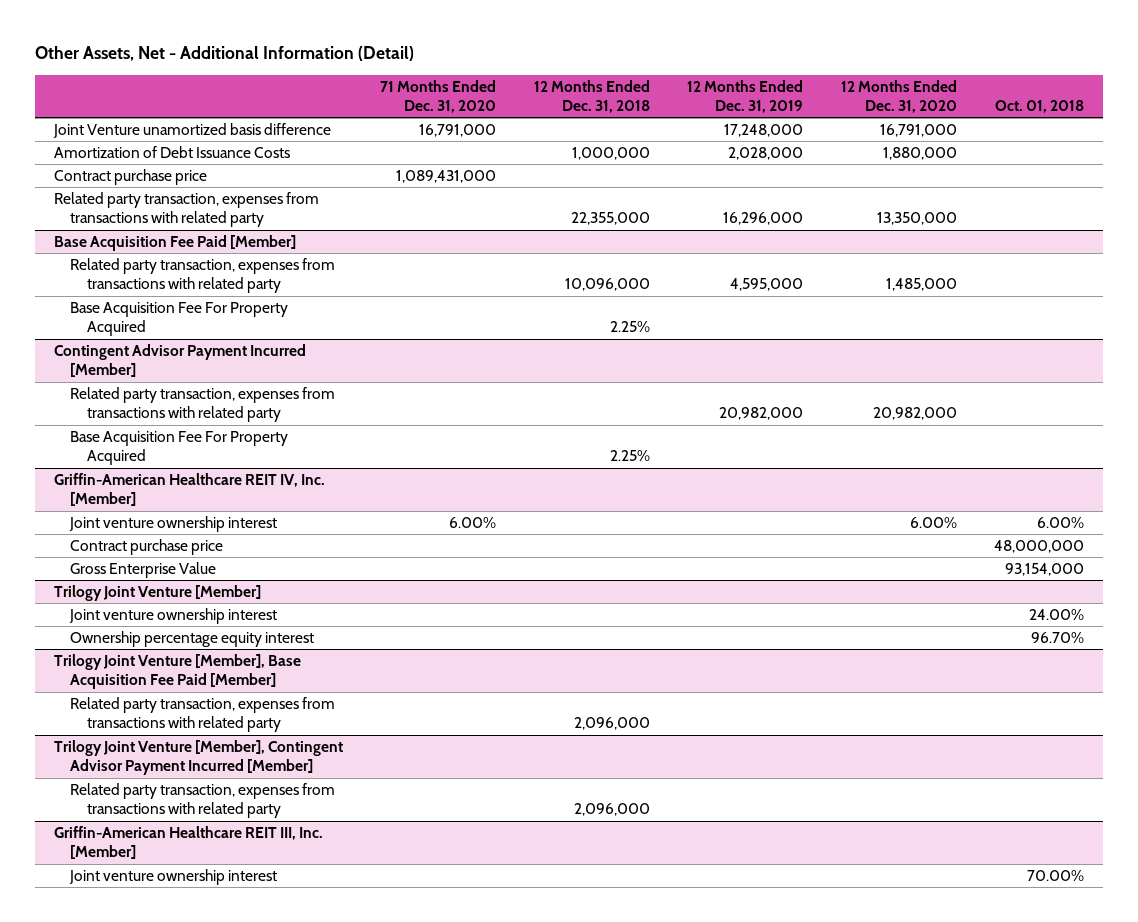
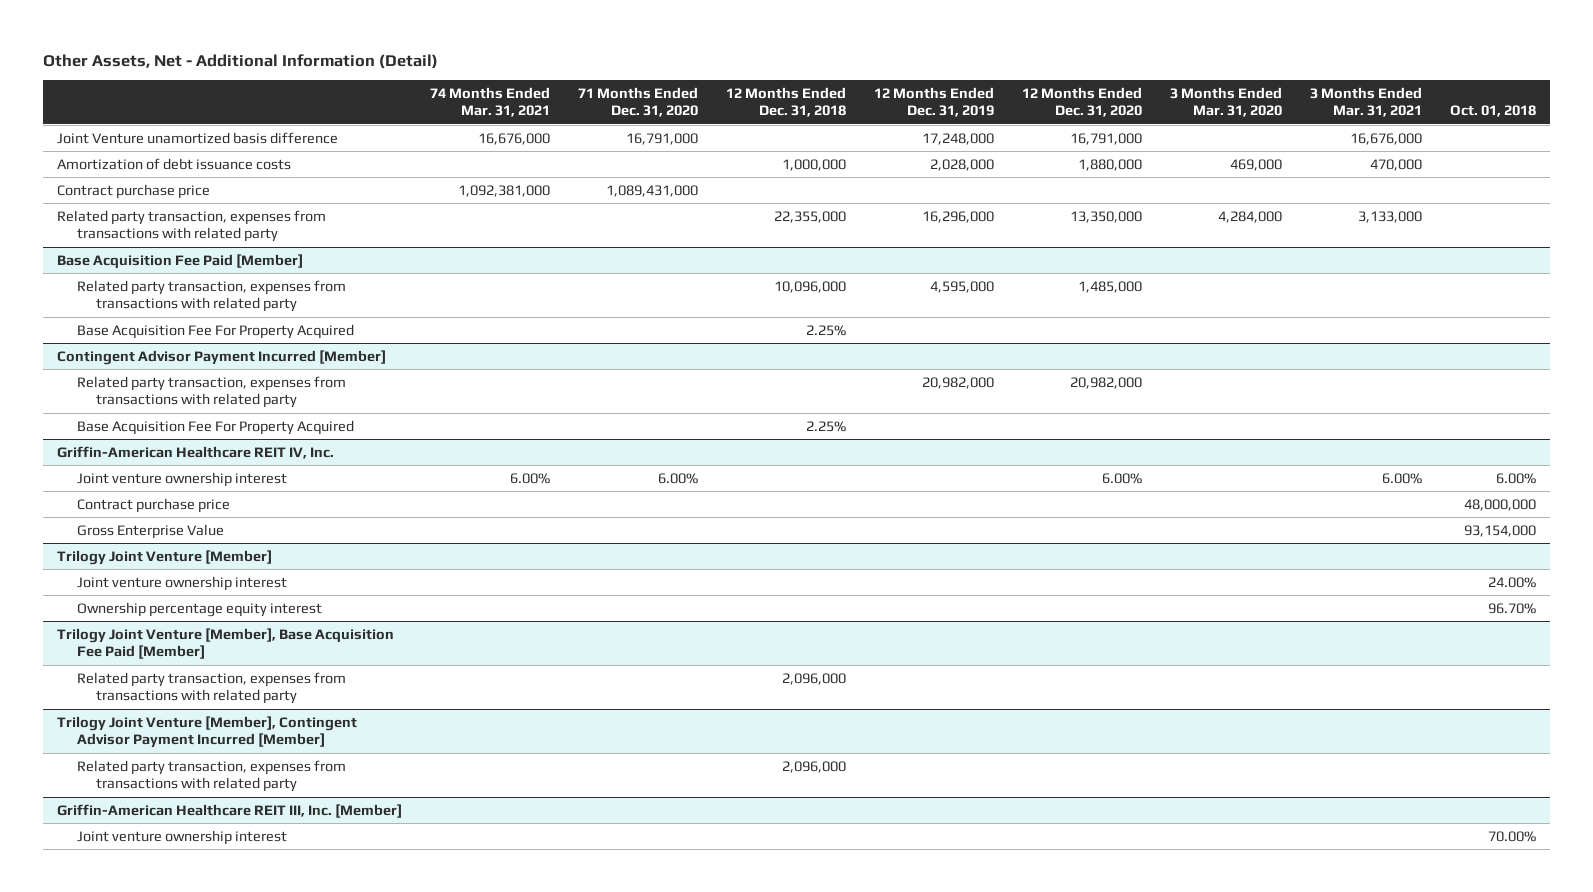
- | 71 Months Ended Dec. 31, 2020 | 12 Months Ended Dec. 31, 2018 | 12 Months Ended Dec. 31, 2019 | 12 Months Ended Dec. 31, 2020 | Oct. 01, 2018
+ | 74 Months Ended Mar. 31, 2021 | 71 Months Ended Dec. 31, 2020 | 12 Months Ended Dec. 31, 2018 | 12 Months Ended Dec. 31, 2019 | 12 Months Ended Dec. 31, 2020 | 3 Months Ended Mar. 31, 2020 | 3 Months Ended Mar. 31, 2021 | Oct. 01, 2018
- Amortization of Debt Issuance Costs | | 1,000,000 | 2,028,000 | 1,880,000 |
+ Amortization of debt issuance costs | | | 1,000,000 | 2,028,000 | 1,880,000 | 469,000 | 470,000 |
- Griffin-American Healthcare REIT IV, Inc. [Member]
+ Griffin-American Healthcare REIT IV, Inc.

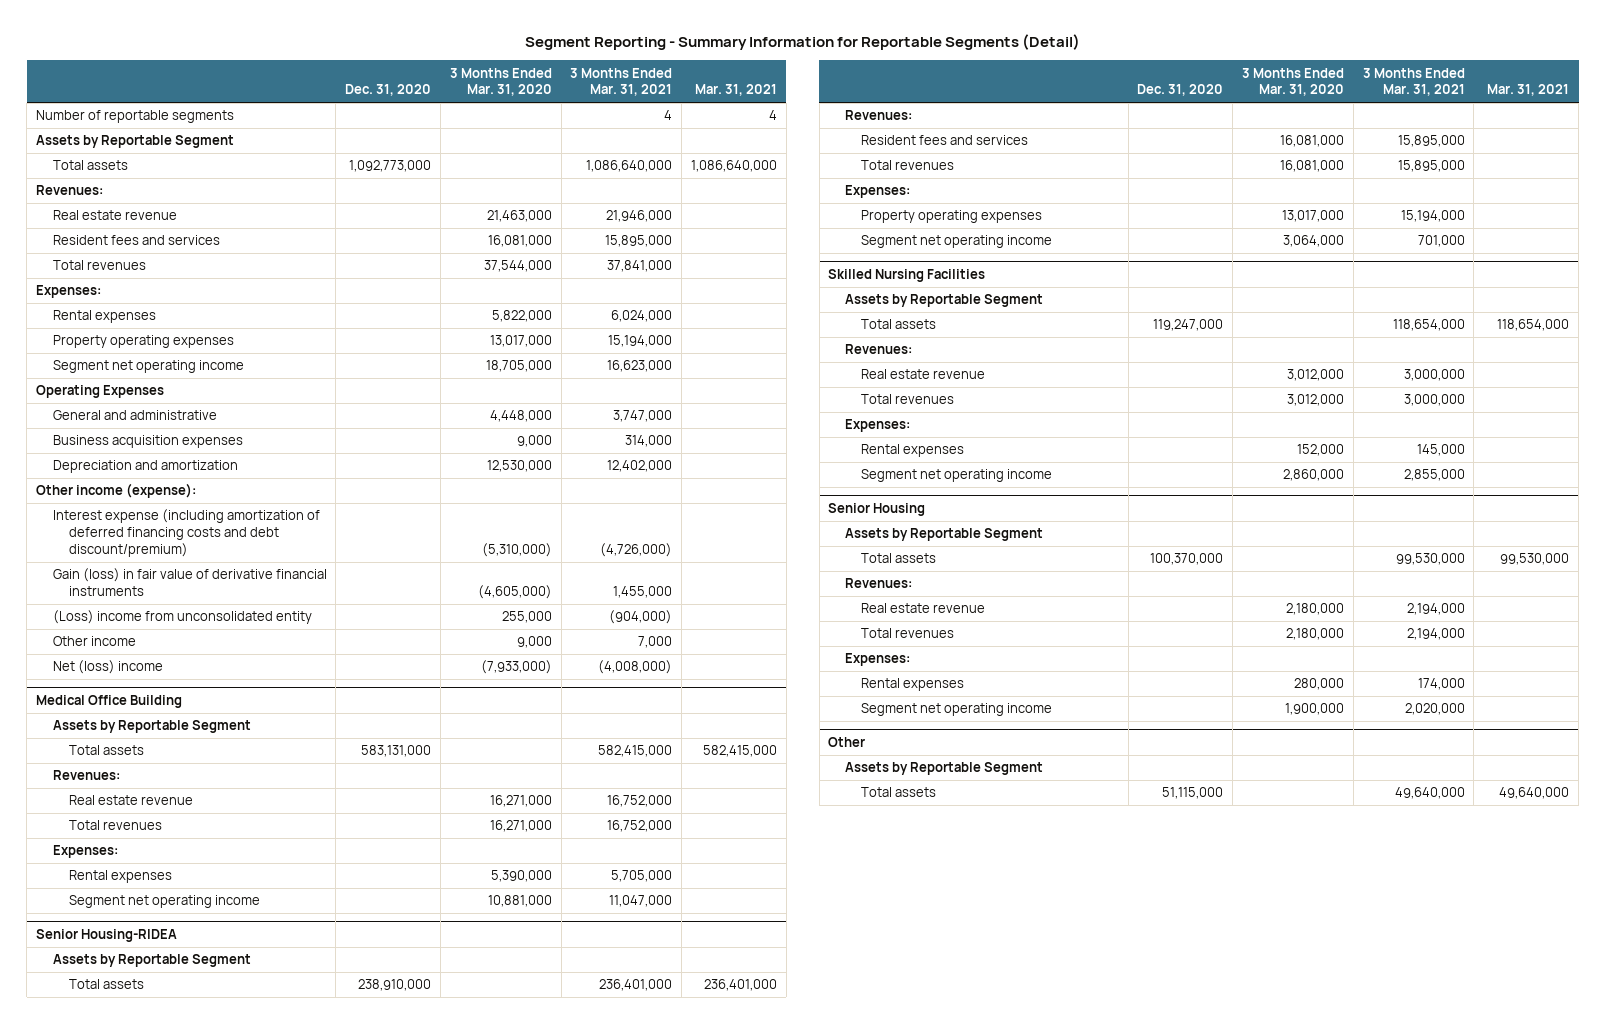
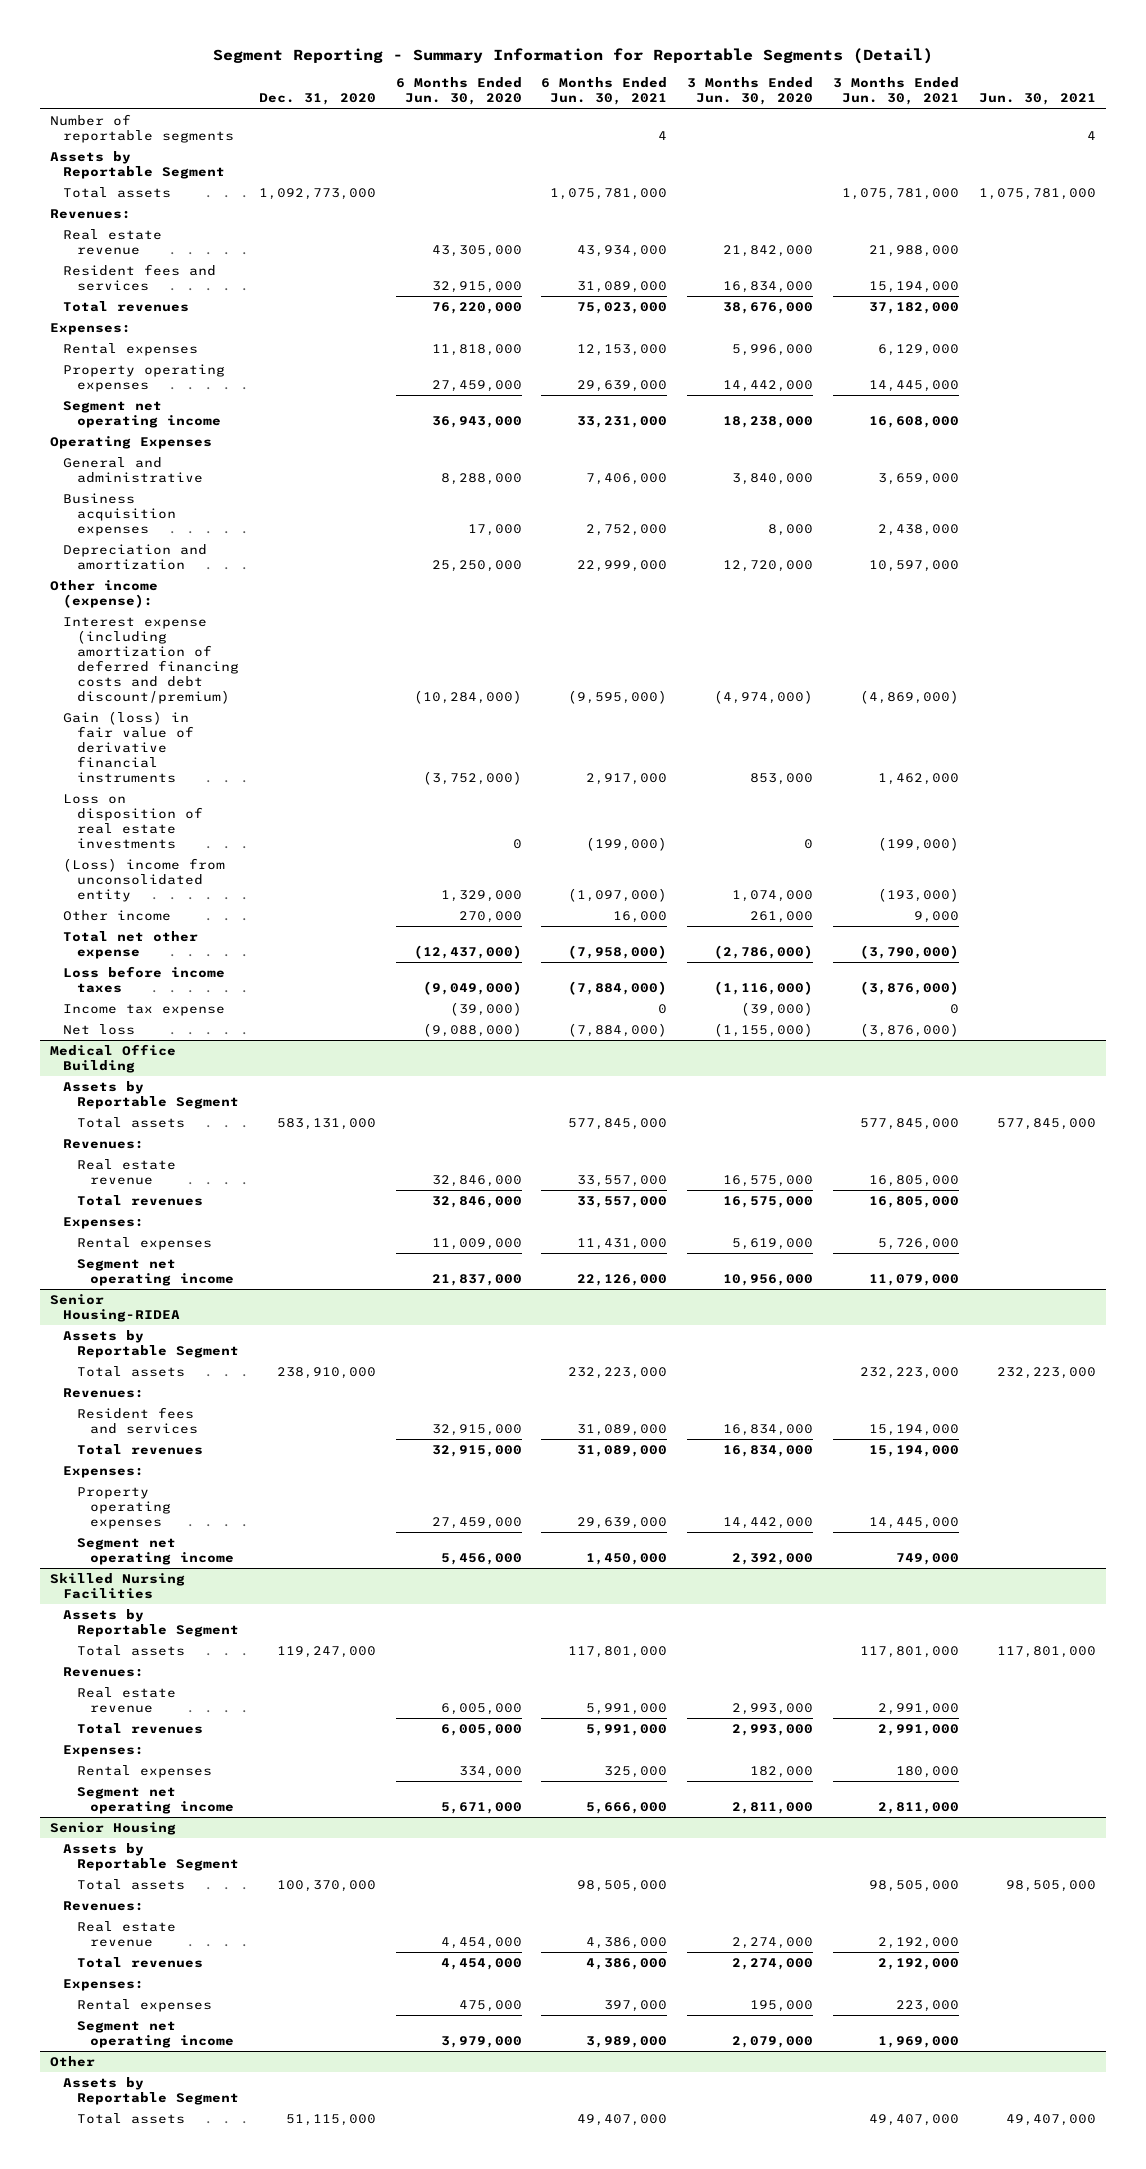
- | Dec. 31, 2020 | 3 Months Ended Mar. 31, 2020 | 3 Months Ended Mar. 31, 2021 | Mar. 31, 2021
+ | Dec. 31, 2020 | 6 Months Ended Jun. 30, 2020 | 6 Months Ended Jun. 30, 2021 | 3 Months Ended Jun. 30, 2020 | 3 Months Ended Jun. 30, 2021 | Jun. 30, 2021
+ Loss on disposition of real estate investments | | 0 | (199,000) | 0 | (199,000) |
- Net (loss) income | | (7,933,000) | (4,008,000) |
+ Total net other expense | | (12,437,000) | (7,958,000) | (2,786,000) | (3,790,000) |
+ Loss before income taxes | | (9,049,000) | (7,884,000) | (1,116,000) | (3,876,000) |
+ Income tax expense | | (39,000) | 0 | (39,000) | 0 |
+ Net loss | | (9,088,000) | (7,884,000) | (1,155,000) | (3,876,000) |

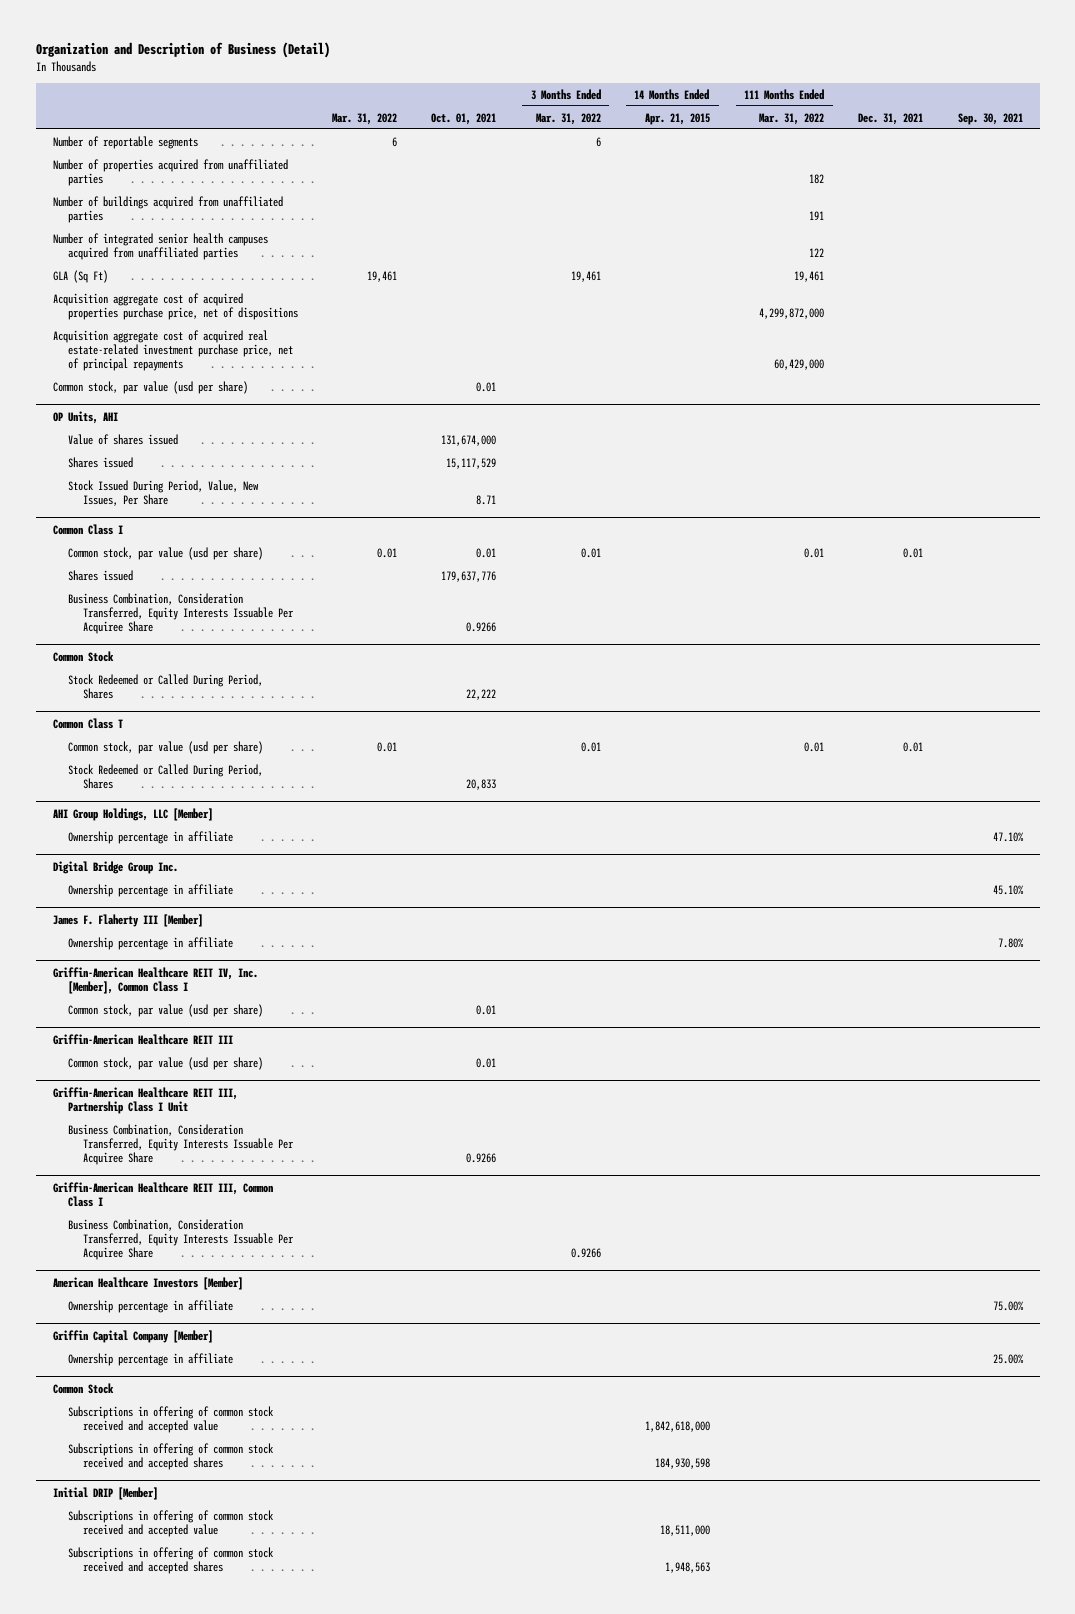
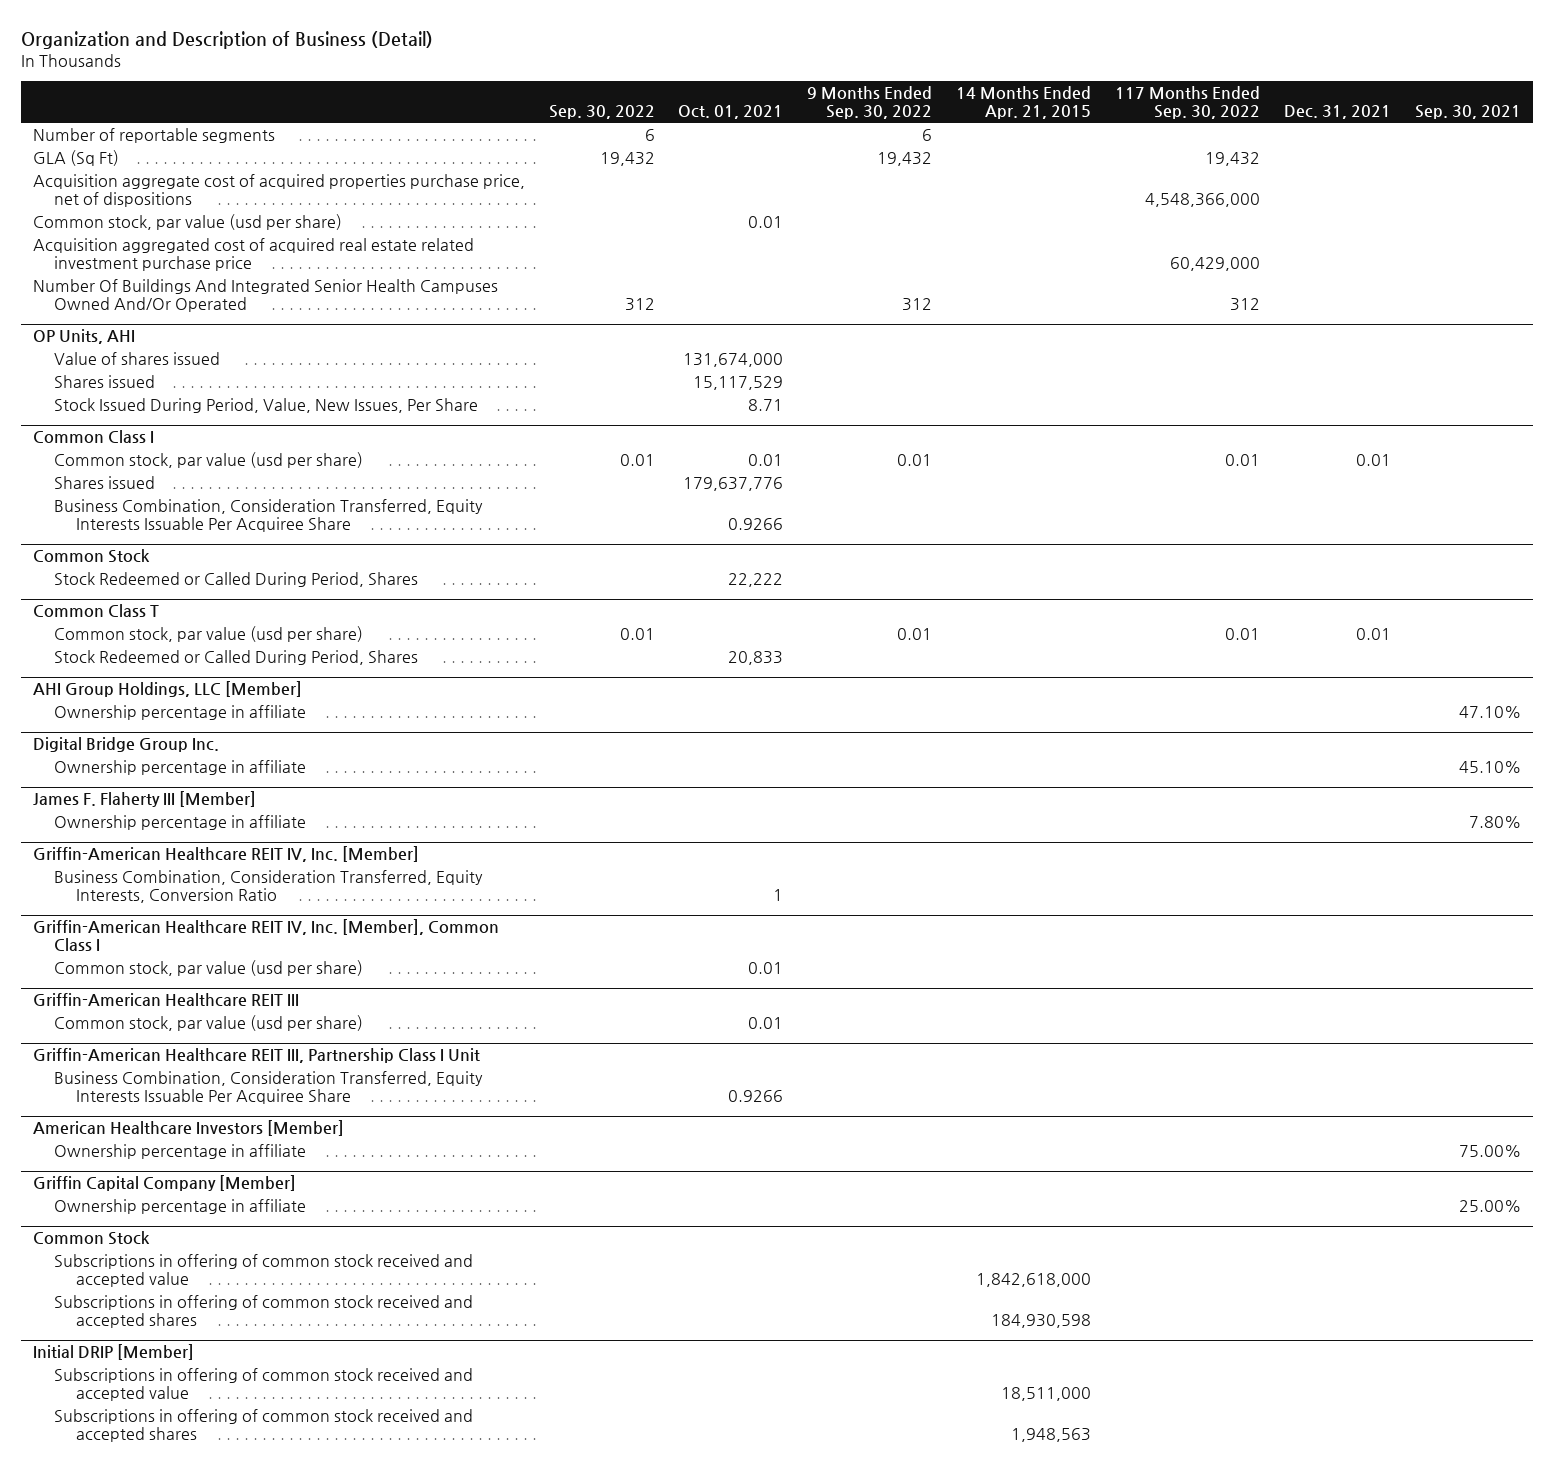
- | Mar. 31, 2022 | Oct. 01, 2021 | 3 Months Ended Mar. 31, 2022 | 14 Months Ended Apr. 21, 2015 | 111 Months Ended Mar. 31, 2022 | Dec. 31, 2021 | Sep. 30, 2021
+ | Sep. 30, 2022 | Oct. 01, 2021 | 9 Months Ended Sep. 30, 2022 | 14 Months Ended Apr. 21, 2015 | 117 Months Ended Sep. 30, 2022 | Dec. 31, 2021 | Sep. 30, 2021
- Number of properties acquired from unaffiliated parties | | | | | 182 | |
- Number of buildings acquired from unaffiliated parties | | | | | 191 | |
- Number of integrated senior health campuses acquired from unaffiliated parties | | | | | 122 | |
- Acquisition aggregate cost of acquired real estate-related investment purchase price, net of principal repayments | | | | | 60,429,000 | |
+ Acquisition aggregated cost of acquired real estate related investment purchase price | | | | | 60,429,000 | |
+ Number Of Buildings And Integrated Senior Health Campuses Owned And/Or Operated | 312 | | 312 | | 312 | |
+ Griffin-American Healthcare REIT IV, Inc. [Member]
+ Business Combination, Consideration Transferred, Equity Interests, Conversion Ratio | | 1 | | | | |
- Griffin-American Healthcare REIT III, Common Class I
- Business Combination, Consideration Transferred, Equity Interests Issuable Per Acquiree Share | | | 0.9266 | | | |

